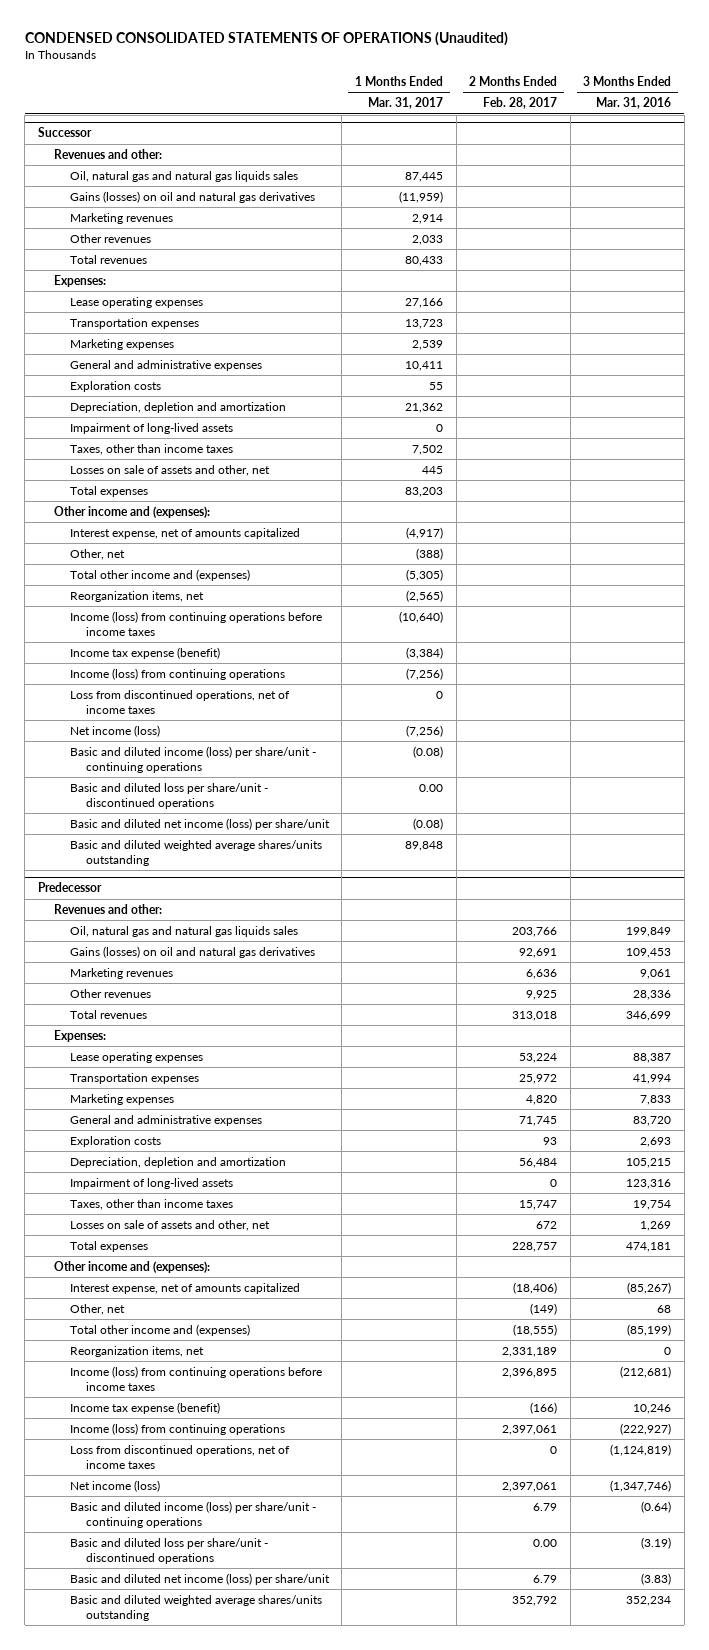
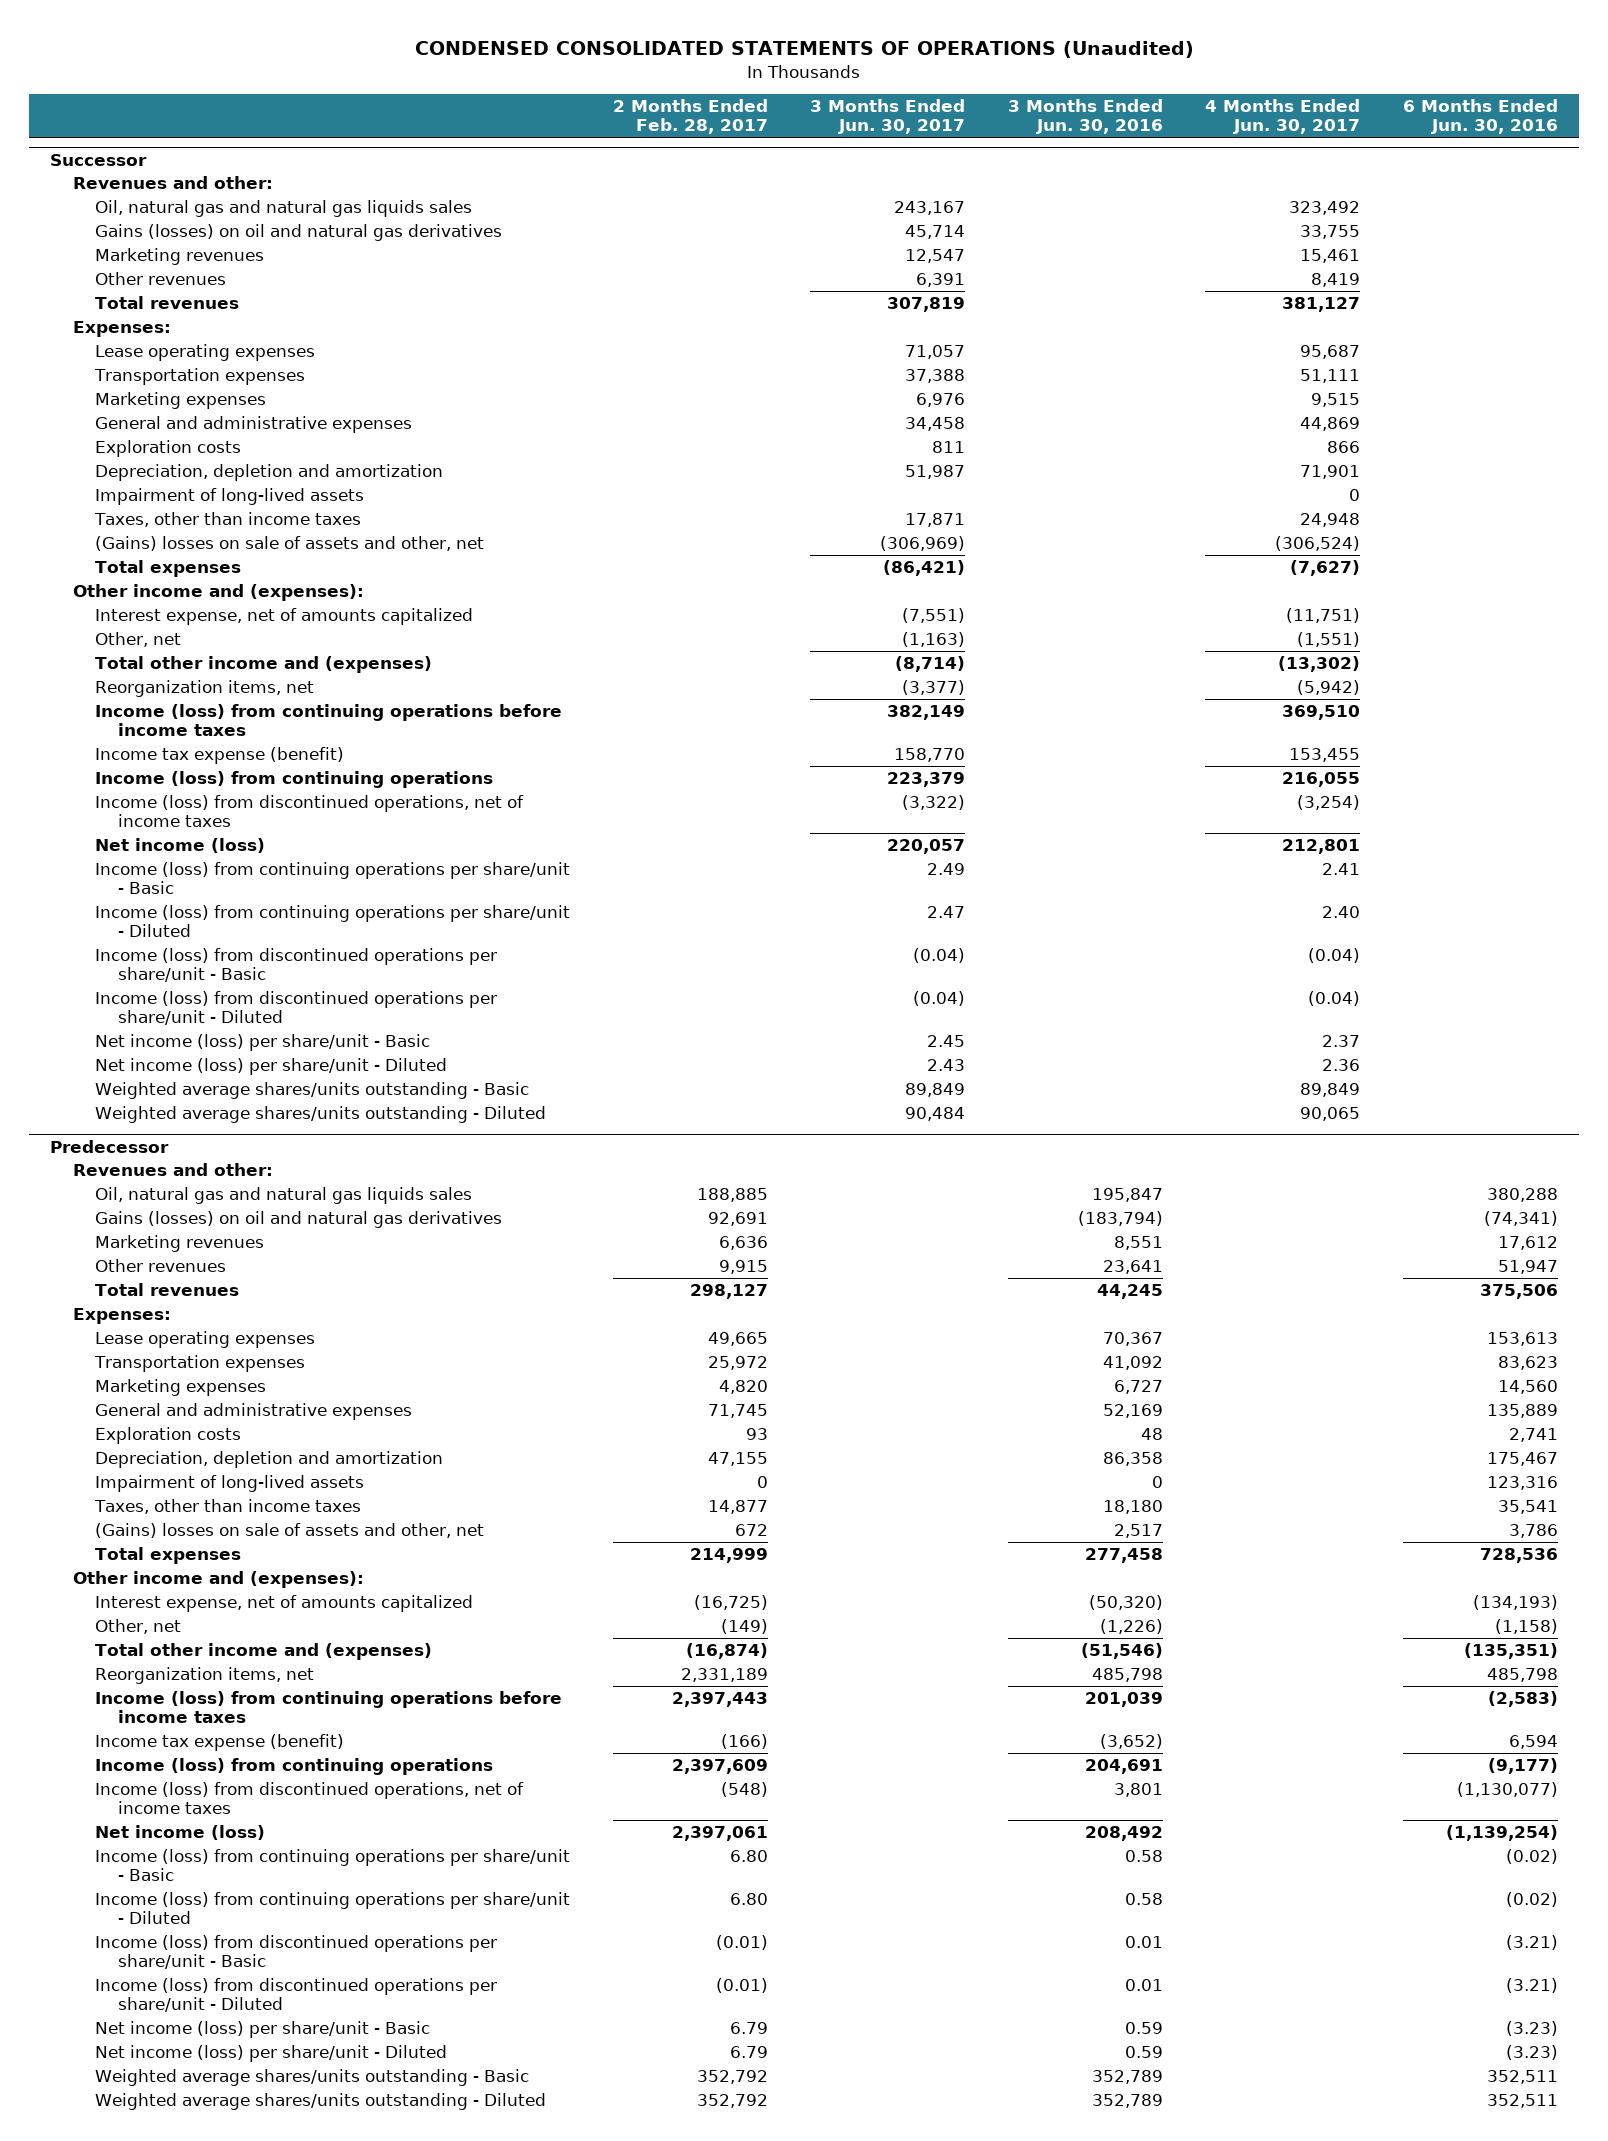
- | 1 Months Ended Mar. 31, 2017 | 2 Months Ended Feb. 28, 2017 | 3 Months Ended Mar. 31, 2016
+ | 2 Months Ended Feb. 28, 2017 | 3 Months Ended Jun. 30, 2017 | 3 Months Ended Jun. 30, 2016 | 4 Months Ended Jun. 30, 2017 | 6 Months Ended Jun. 30, 2016
@ Successor
- Losses on sale of assets and other, net | 445 | |
+ (Gains) losses on sale of assets and other, net | | (306,969) | | (306,524) |
- Loss from discontinued operations, net of income taxes | 0 | |
+ Income (loss) from discontinued operations, net of income taxes | | (3,322) | | (3,254) |
- Basic and diluted income (loss) per share/unit - continuing operations | (0.08) | |
- Basic and diluted loss per share/unit - discontinued operations | 0.00 | |
- Basic and diluted net income (loss) per share/unit | (0.08) | |
- Basic and diluted weighted average shares/units outstanding | 89,848 | |
+ Income (loss) from continuing operations per share/unit - Basic | | 2.49 | | 2.41 |
+ Income (loss) from continuing operations per share/unit - Diluted | | 2.47 | | 2.40 |
+ Income (loss) from discontinued operations per share/unit - Basic | | (0.04) | | (0.04) |
+ Income (loss) from discontinued operations per share/unit - Diluted | | (0.04) | | (0.04) |
+ Net income (loss) per share/unit - Basic | | 2.45 | | 2.37 |
+ Net income (loss) per share/unit - Diluted | | 2.43 | | 2.36 |
+ Weighted average shares/units outstanding - Basic | | 89,849 | | 89,849 |
+ Weighted average shares/units outstanding - Diluted | | 90,484 | | 90,065 |
@ Predecessor
- Oil, natural gas and natural gas liquids sales | | 203,766 | 199,849
+ Oil, natural gas and natural gas liquids sales | 188,885 | | 195,847 | | 380,288
- Other revenues | | 9,925 | 28,336
- Total revenues | | 313,018 | 346,699
+ Other revenues | 9,915 | | 23,641 | | 51,947
+ Total revenues | 298,127 | | 44,245 | | 375,506
- Lease operating expenses | | 53,224 | 88,387
+ Lease operating expenses | 49,665 | | 70,367 | | 153,613
- Depreciation, depletion and amortization | | 56,484 | 105,215
+ Depreciation, depletion and amortization | 47,155 | | 86,358 | | 175,467
- Taxes, other than income taxes | | 15,747 | 19,754
- Losses on sale of assets and other, net | | 672 | 1,269
- Total expenses | | 228,757 | 474,181
+ Taxes, other than income taxes | 14,877 | | 18,180 | | 35,541
+ (Gains) losses on sale of assets and other, net | 672 | | 2,517 | | 3,786
+ Total expenses | 214,999 | | 277,458 | | 728,536
- Interest expense, net of amounts capitalized | | (18,406) | (85,267)
+ Interest expense, net of amounts capitalized | (16,725) | | (50,320) | | (134,193)
- Total other income and (expenses) | | (18,555) | (85,199)
+ Total other income and (expenses) | (16,874) | | (51,546) | | (135,351)
- Income (loss) from continuing operations before income taxes | | 2,396,895 | (212,681)
+ Income (loss) from continuing operations before income taxes | 2,397,443 | | 201,039 | | (2,583)
- Income (loss) from continuing operations | | 2,397,061 | (222,927)
- Loss from discontinued operations, net of income taxes | | 0 | (1,124,819)
+ Income (loss) from continuing operations | 2,397,609 | | 204,691 | | (9,177)
+ Income (loss) from discontinued operations, net of income taxes | (548) | | 3,801 | | (1,130,077)
- Basic and diluted income (loss) per share/unit - continuing operations | | 6.79 | (0.64)
- Basic and diluted loss per share/unit - discontinued operations | | 0.00 | (3.19)
- Basic and diluted net income (loss) per share/unit | | 6.79 | (3.83)
- Basic and diluted weighted average shares/units outstanding | | 352,792 | 352,234
+ Income (loss) from continuing operations per share/unit - Basic | 6.80 | | 0.58 | | (0.02)
+ Income (loss) from continuing operations per share/unit - Diluted | 6.80 | | 0.58 | | (0.02)
+ Income (loss) from discontinued operations per share/unit - Basic | (0.01) | | 0.01 | | (3.21)
+ Income (loss) from discontinued operations per share/unit - Diluted | (0.01) | | 0.01 | | (3.21)
+ Net income (loss) per share/unit - Basic | 6.79 | | 0.59 | | (3.23)
+ Net income (loss) per share/unit - Diluted | 6.79 | | 0.59 | | (3.23)
+ Weighted average shares/units outstanding - Basic | 352,792 | | 352,789 | | 352,511
+ Weighted average shares/units outstanding - Diluted | 352,792 | | 352,789 | | 352,511

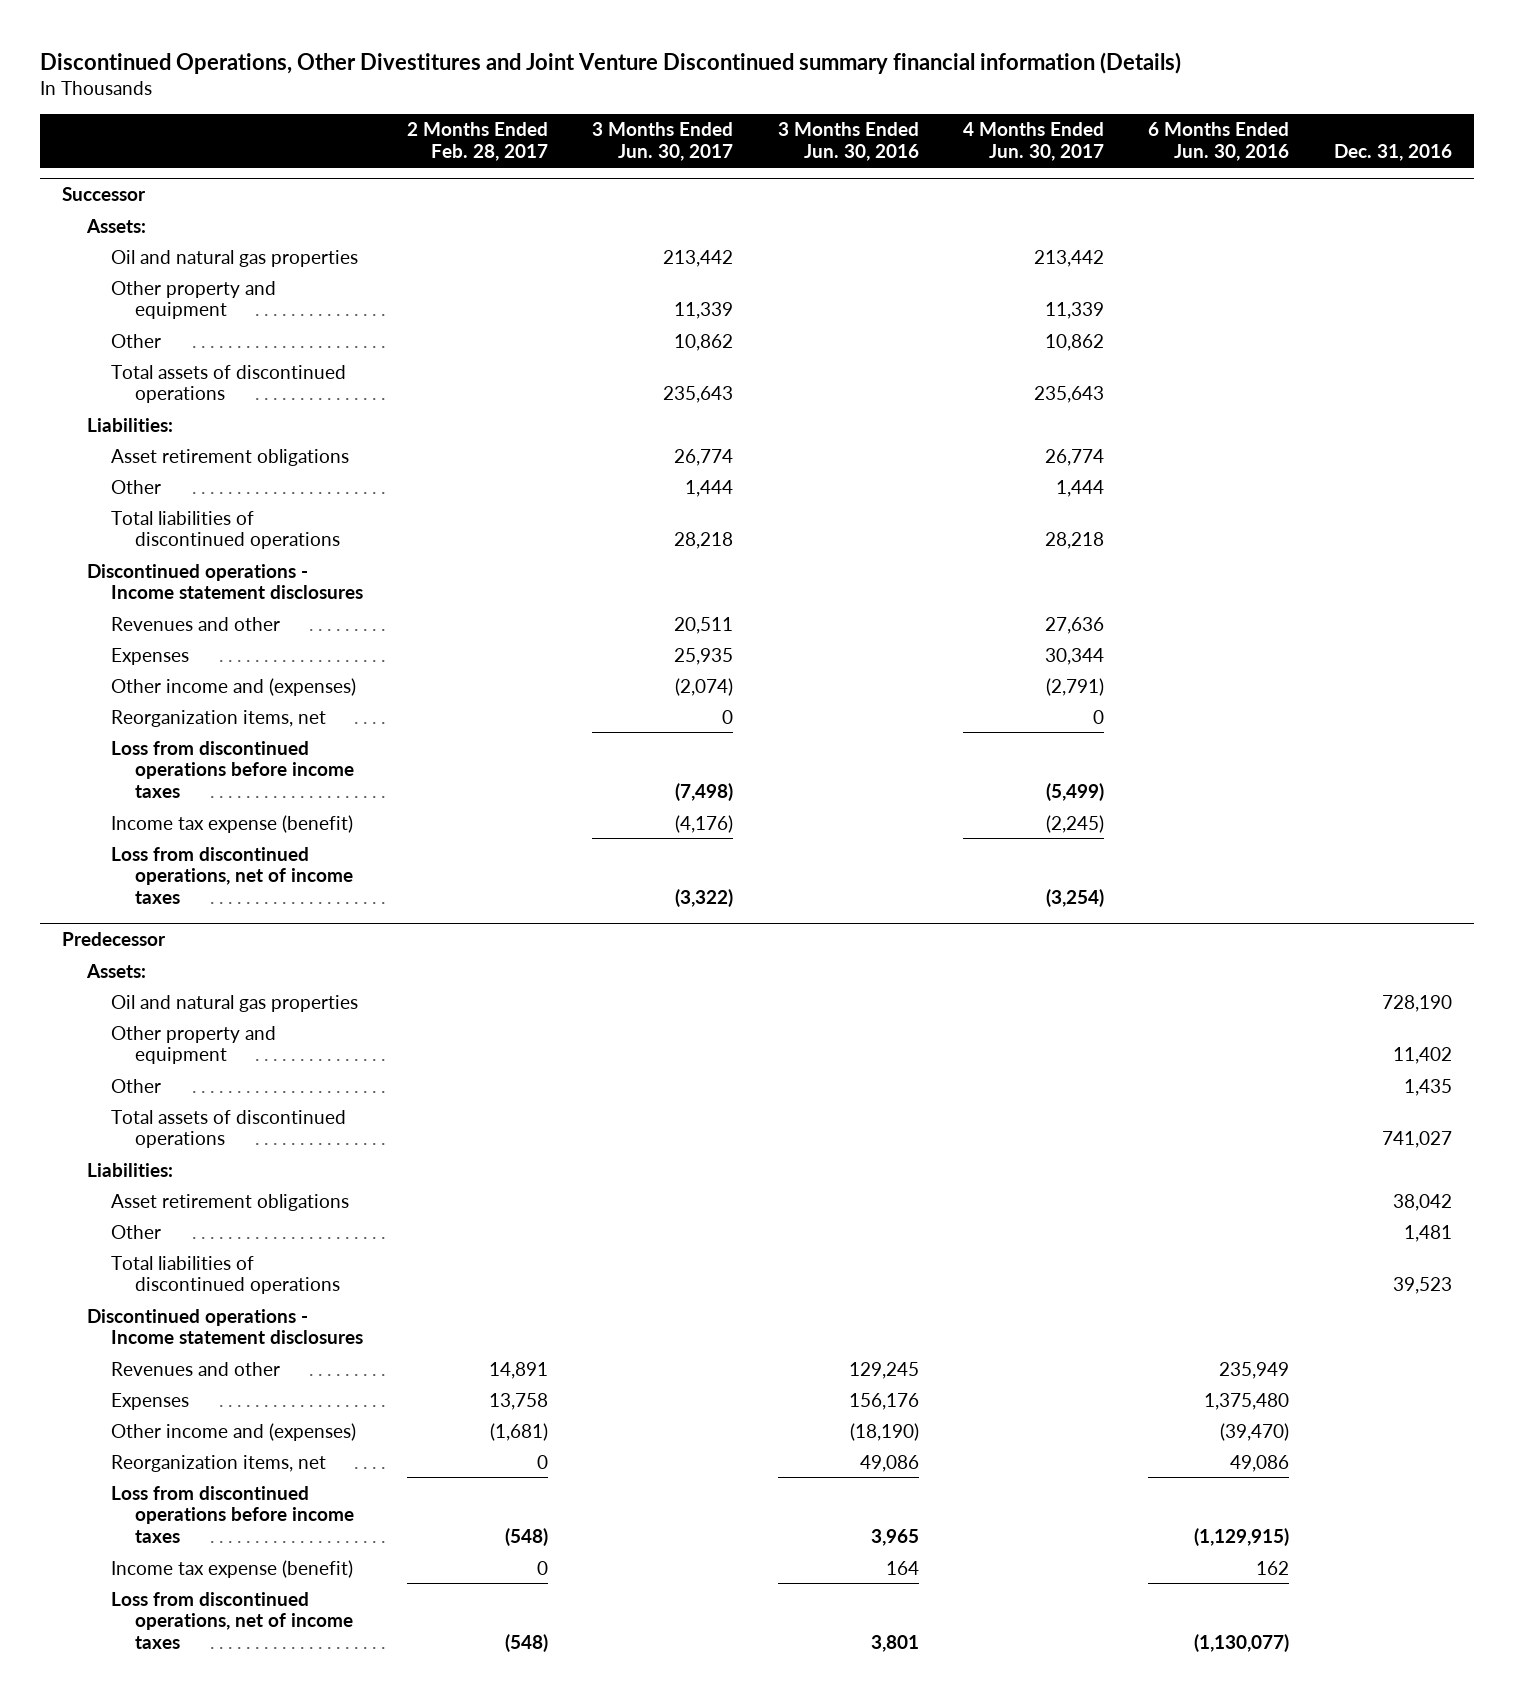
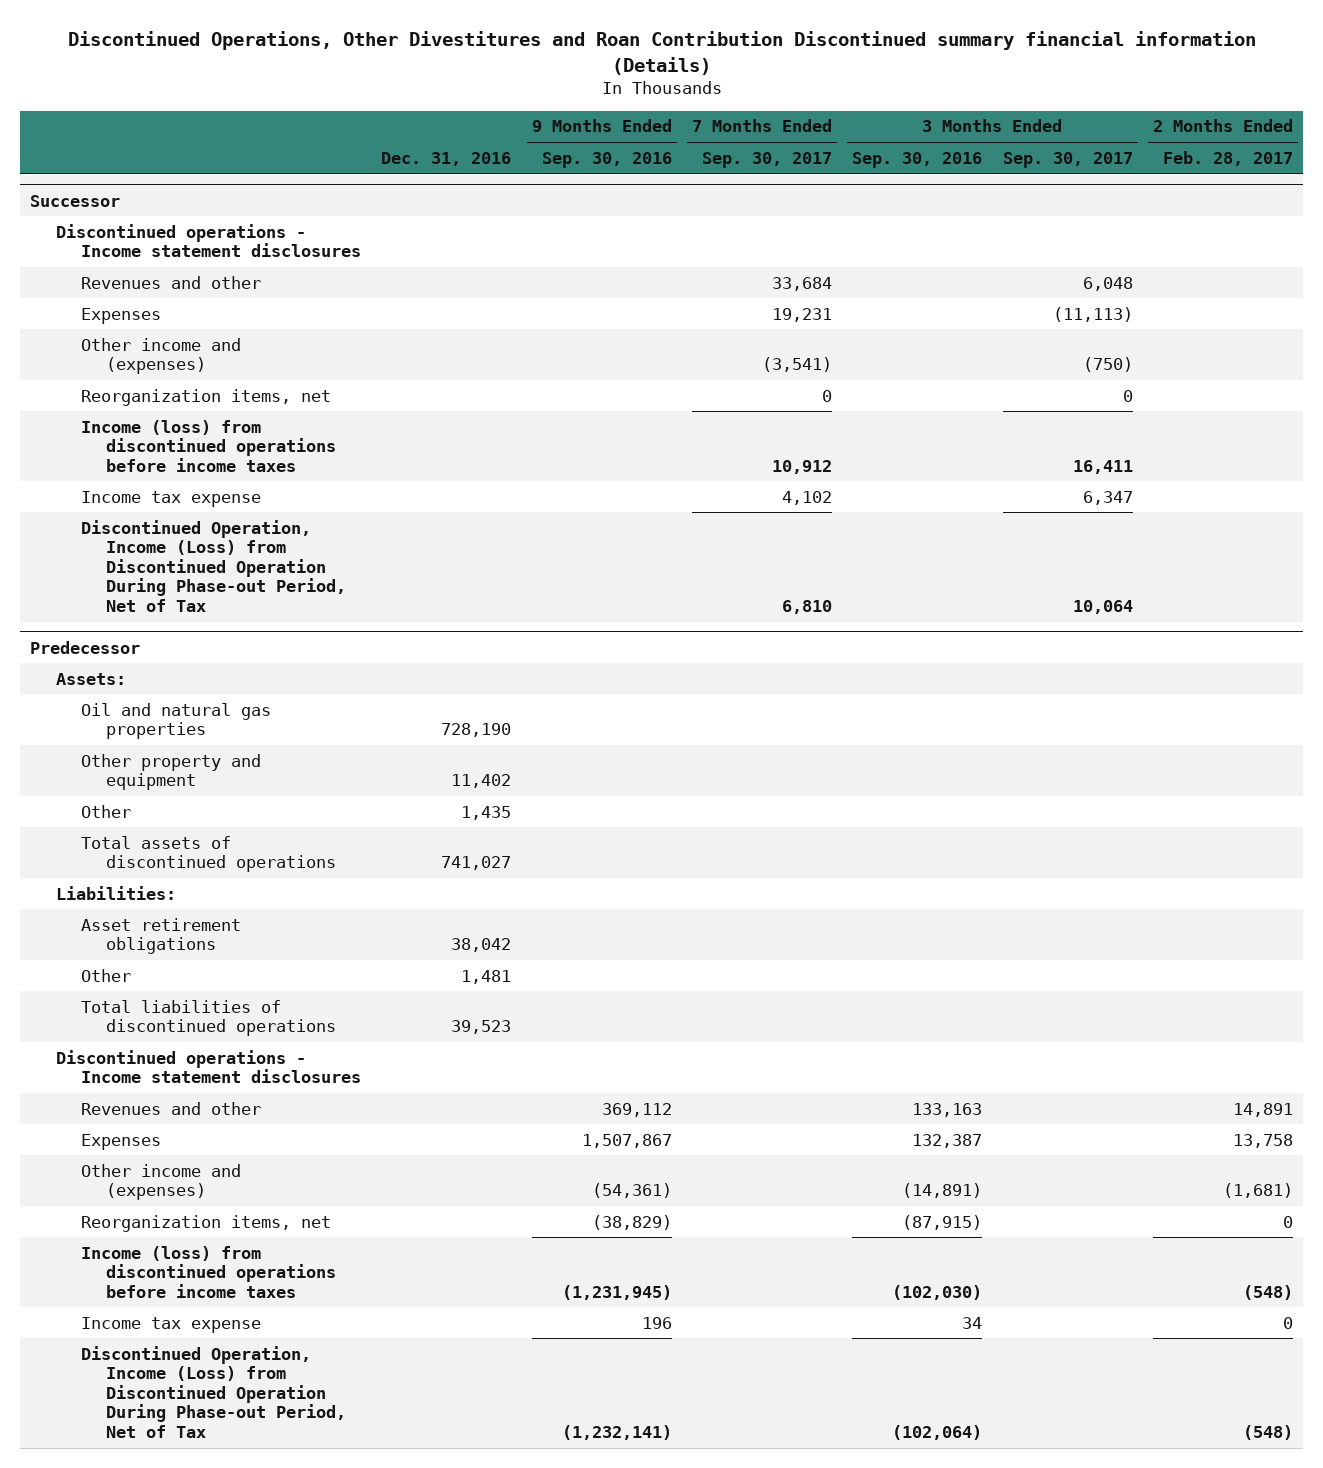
- Discontinued Operations, Other Divestitures and Joint Venture Discontinued summary financial information (Details)
+ Discontinued Operations, Other Divestitures and Roan Contribution Discontinued summary financial information (Details)
- | 2 Months Ended Feb. 28, 2017 | 3 Months Ended Jun. 30, 2017 | 3 Months Ended Jun. 30, 2016 | 4 Months Ended Jun. 30, 2017 | 6 Months Ended Jun. 30, 2016 | Dec. 31, 2016
+ | Dec. 31, 2016 | 9 Months Ended Sep. 30, 2016 | 7 Months Ended Sep. 30, 2017 | 3 Months Ended Sep. 30, 2016 | 3 Months Ended Sep. 30, 2017 | 2 Months Ended Feb. 28, 2017
@ Successor
- Assets:
- Oil and natural gas properties | | 213,442 | | 213,442 | |
- Other property and equipment | | 11,339 | | 11,339 | |
- Other | | 10,862 | | 10,862 | |
- Total assets of discontinued operations | | 235,643 | | 235,643 | |
- Liabilities:
- Asset retirement obligations | | 26,774 | | 26,774 | |
- Other | | 1,444 | | 1,444 | |
- Total liabilities of discontinued operations | | 28,218 | | 28,218 | |
- Loss from discontinued operations before income taxes | | (7,498) | | (5,499) | |
- Income tax expense (benefit) | | (4,176) | | (2,245) | |
- Loss from discontinued operations, net of income taxes | | (3,322) | | (3,254) | |
+ Income (loss) from discontinued operations before income taxes | | | 10,912 | | 16,411 |
+ Income tax expense | | | 4,102 | | 6,347 |
+ Discontinued Operation, Income (Loss) from Discontinued Operation During Phase-out Period, Net of Tax | | | 6,810 | | 10,064 |
@ Predecessor
- Loss from discontinued operations before income taxes | (548) | | 3,965 | | (1,129,915) |
- Income tax expense (benefit) | 0 | | 164 | | 162 |
- Loss from discontinued operations, net of income taxes | (548) | | 3,801 | | (1,130,077) |
+ Income (loss) from discontinued operations before income taxes | | (1,231,945) | | (102,030) | | (548)
+ Income tax expense | | 196 | | 34 | | 0
+ Discontinued Operation, Income (Loss) from Discontinued Operation During Phase-out Period, Net of Tax | | (1,232,141) | | (102,064) | | (548)

